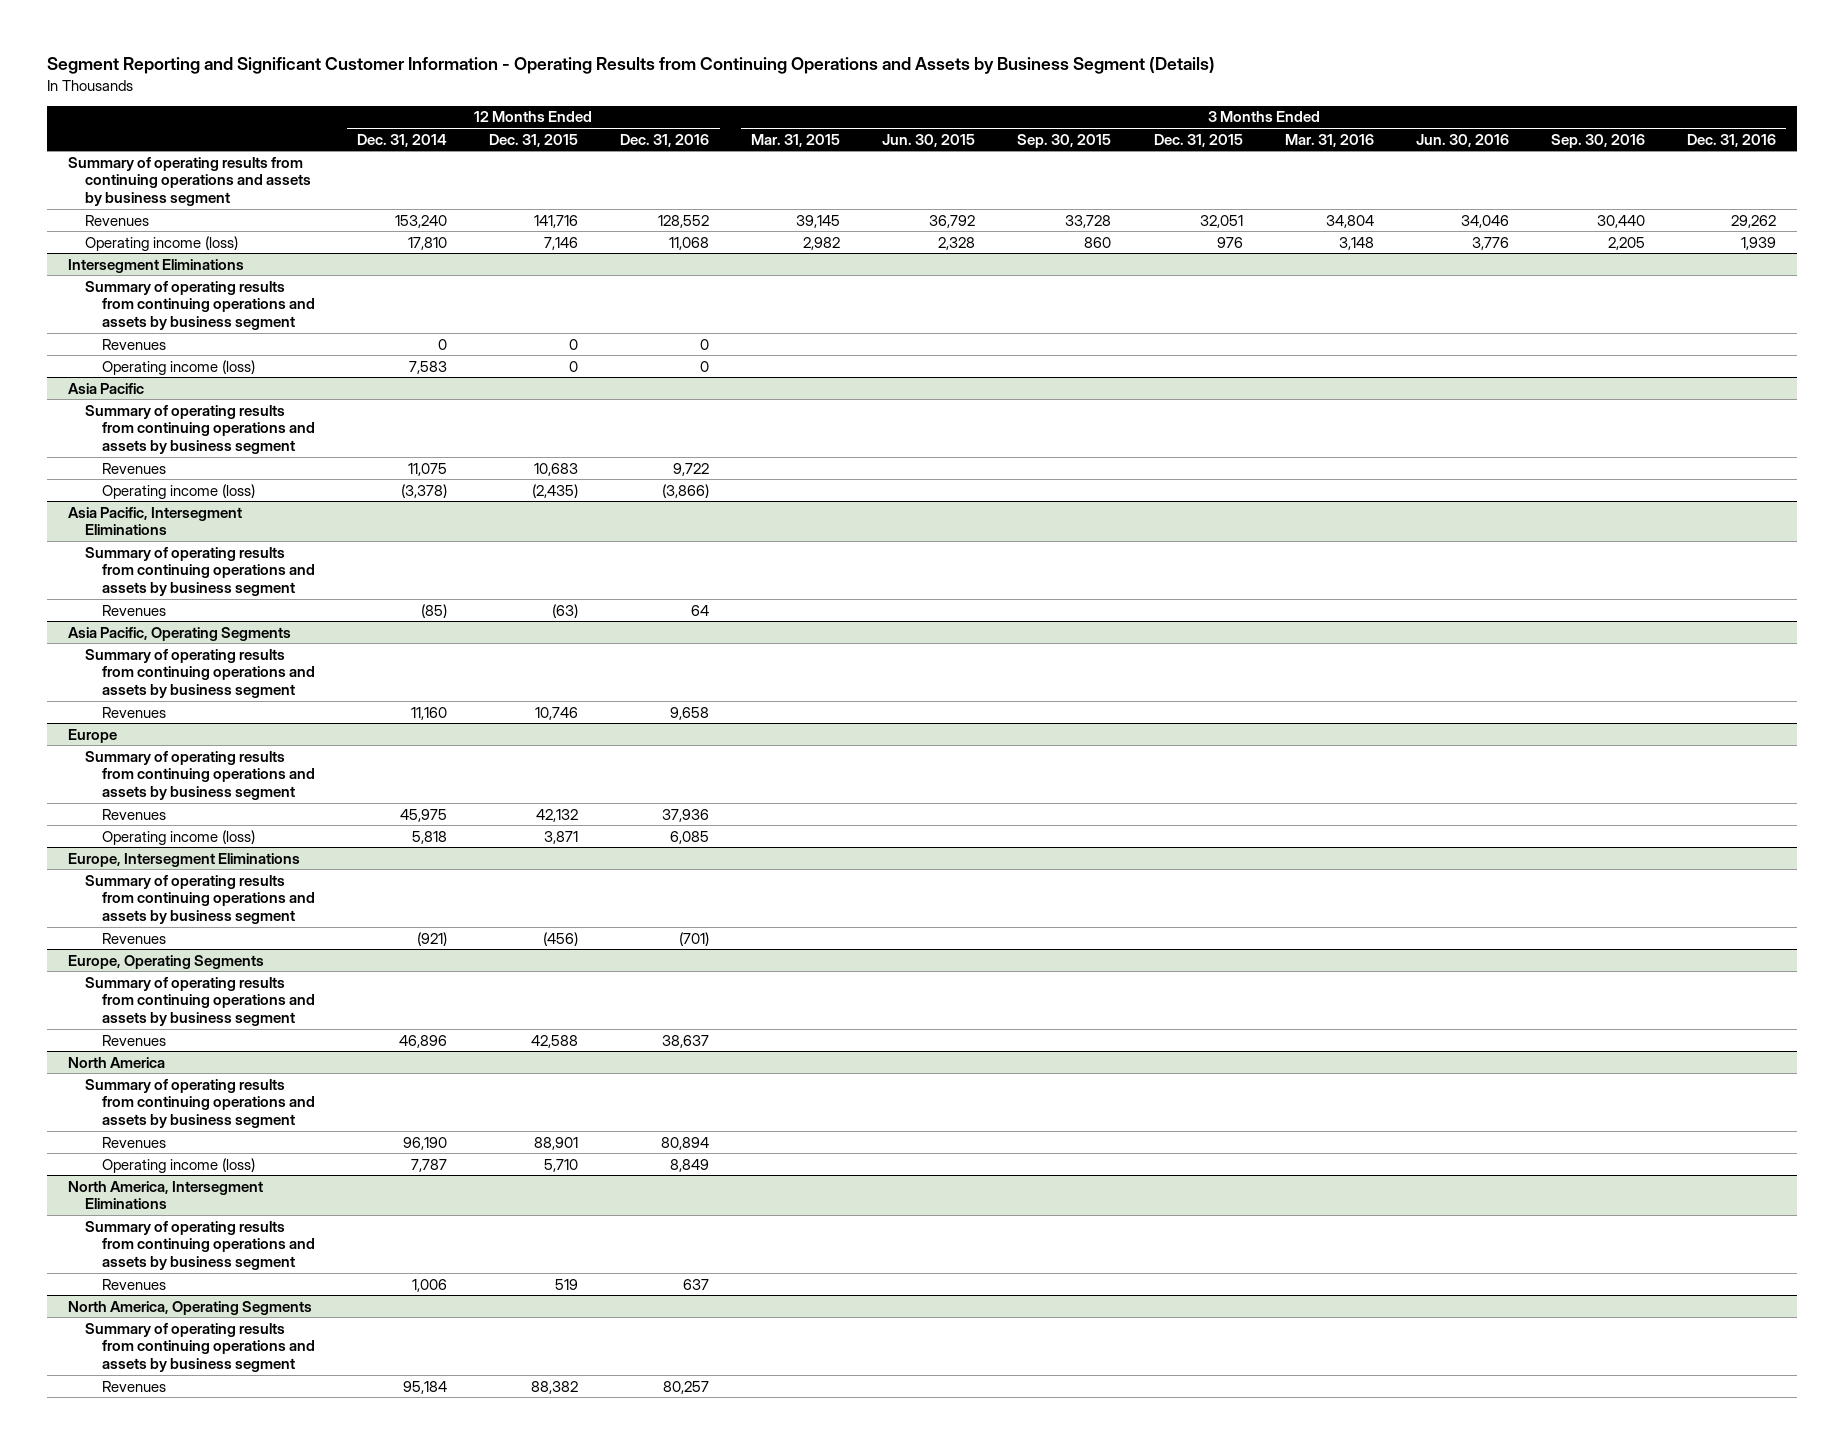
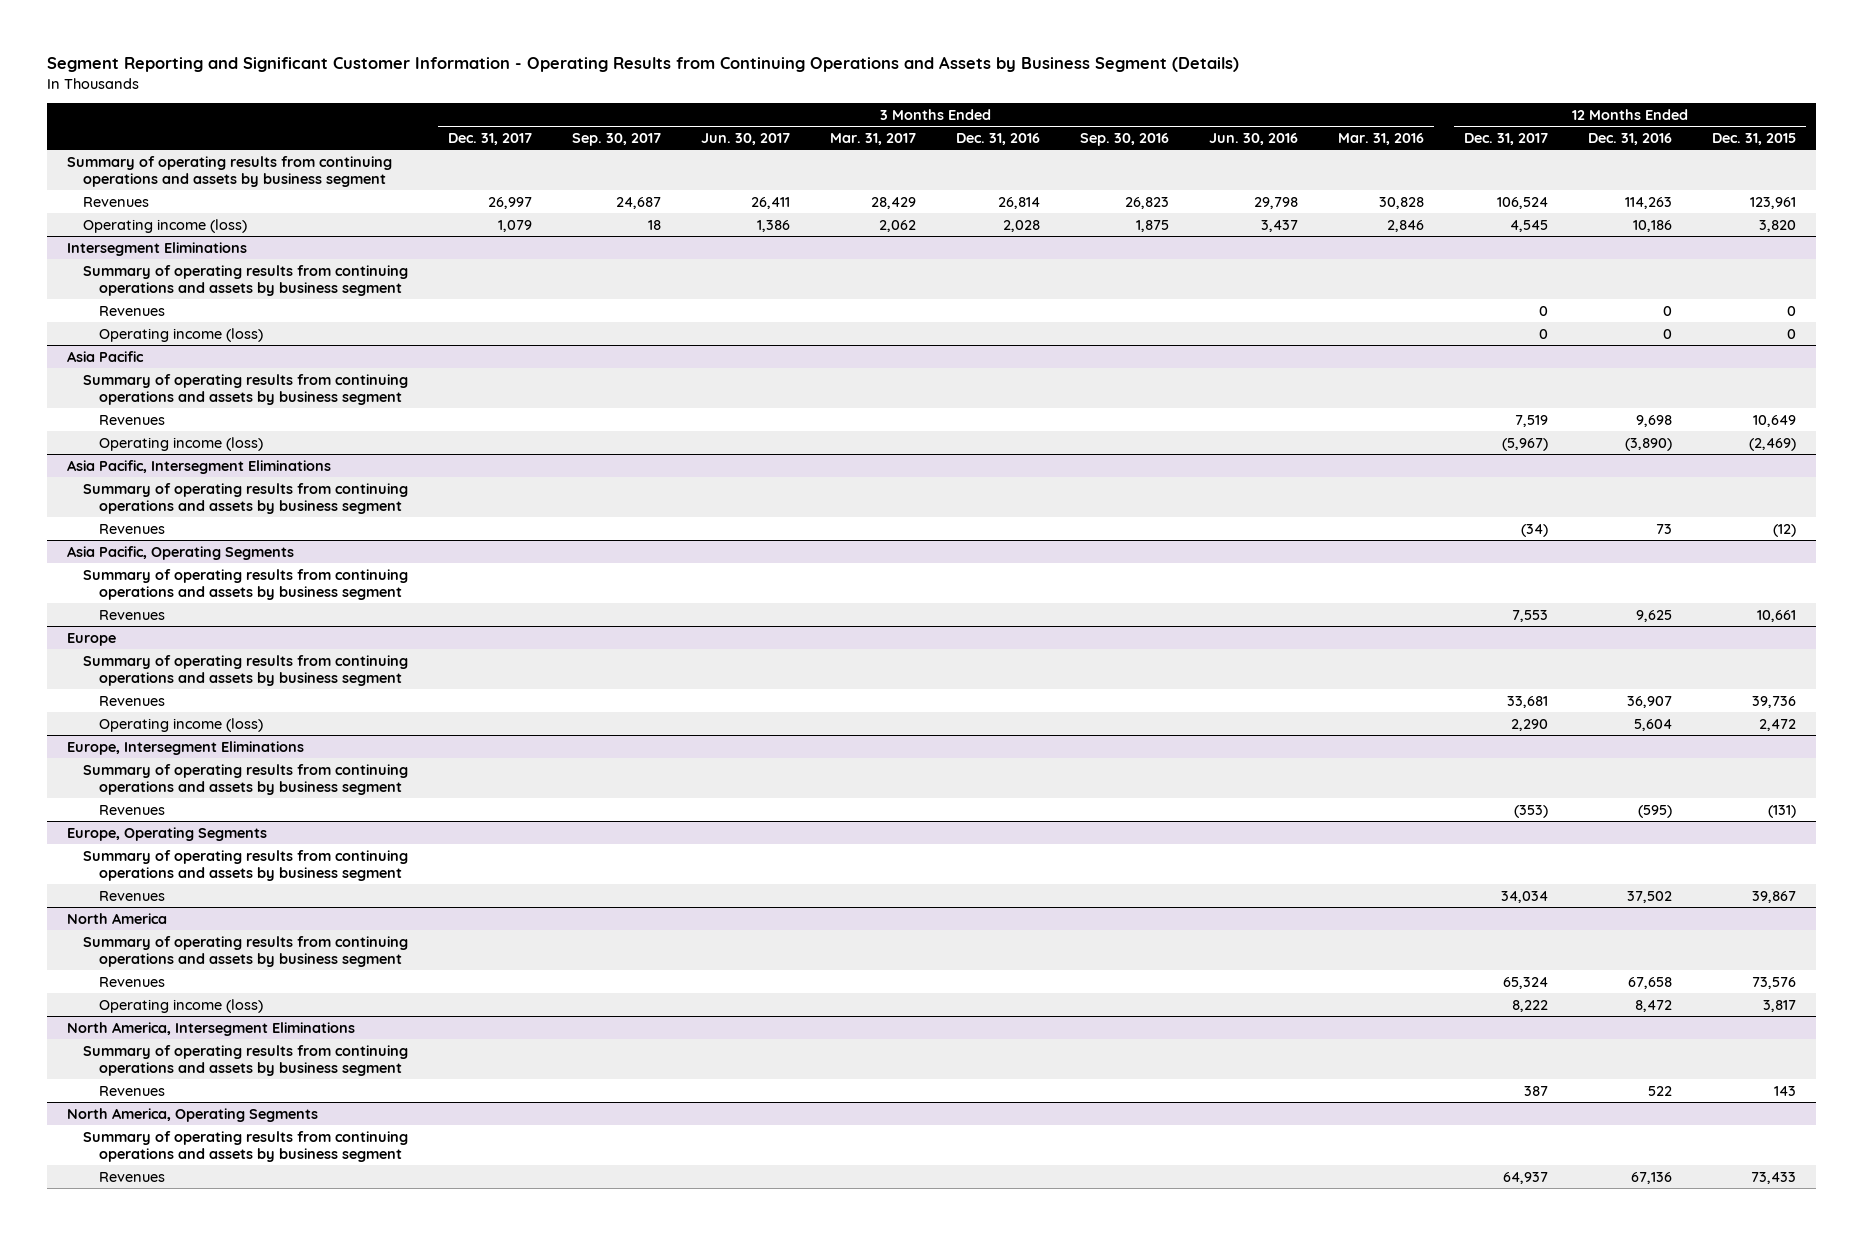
- | 12 Months Ended Dec. 31, 2014 | 12 Months Ended Dec. 31, 2015 | 12 Months Ended Dec. 31, 2016 | 3 Months Ended Mar. 31, 2015 | 3 Months Ended Jun. 30, 2015 | 3 Months Ended Sep. 30, 2015 | 3 Months Ended Dec. 31, 2015 | 3 Months Ended Mar. 31, 2016 | 3 Months Ended Jun. 30, 2016 | 3 Months Ended Sep. 30, 2016 | 3 Months Ended Dec. 31, 2016
+ | 3 Months Ended Dec. 31, 2017 | 3 Months Ended Sep. 30, 2017 | 3 Months Ended Jun. 30, 2017 | 3 Months Ended Mar. 31, 2017 | 3 Months Ended Dec. 31, 2016 | 3 Months Ended Sep. 30, 2016 | 3 Months Ended Jun. 30, 2016 | 3 Months Ended Mar. 31, 2016 | 12 Months Ended Dec. 31, 2017 | 12 Months Ended Dec. 31, 2016 | 12 Months Ended Dec. 31, 2015
- Revenues | 153,240 | 141,716 | 128,552 | 39,145 | 36,792 | 33,728 | 32,051 | 34,804 | 34,046 | 30,440 | 29,262
- Operating income (loss) | 17,810 | 7,146 | 11,068 | 2,982 | 2,328 | 860 | 976 | 3,148 | 3,776 | 2,205 | 1,939
+ Revenues | 26,997 | 24,687 | 26,411 | 28,429 | 26,814 | 26,823 | 29,798 | 30,828 | 106,524 | 114,263 | 123,961
+ Operating income (loss) | 1,079 | 18 | 1,386 | 2,062 | 2,028 | 1,875 | 3,437 | 2,846 | 4,545 | 10,186 | 3,820
@ Asia Pacific
- Revenues | 11,075 | 10,683 | 9,722 | | | | | | | |
- Operating income (loss) | (3,378) | (2,435) | (3,866) | | | | | | | |
+ Revenues | | | | | | | | | 7,519 | 9,698 | 10,649
+ Operating income (loss) | | | | | | | | | (5,967) | (3,890) | (2,469)
@ Asia Pacific, Intersegment Eliminations
- Revenues | (85) | (63) | 64 | | | | | | | |
+ Revenues | | | | | | | | | (34) | 73 | (12)
@ Asia Pacific, Operating Segments
- Revenues | 11,160 | 10,746 | 9,658 | | | | | | | |
+ Revenues | | | | | | | | | 7,553 | 9,625 | 10,661
@ Europe
- Revenues | 45,975 | 42,132 | 37,936 | | | | | | | |
- Operating income (loss) | 5,818 | 3,871 | 6,085 | | | | | | | |
+ Revenues | | | | | | | | | 33,681 | 36,907 | 39,736
+ Operating income (loss) | | | | | | | | | 2,290 | 5,604 | 2,472
@ Europe, Intersegment Eliminations
- Revenues | (921) | (456) | (701) | | | | | | | |
+ Revenues | | | | | | | | | (353) | (595) | (131)
@ Europe, Operating Segments
- Revenues | 46,896 | 42,588 | 38,637 | | | | | | | |
+ Revenues | | | | | | | | | 34,034 | 37,502 | 39,867
@ North America
- Revenues | 96,190 | 88,901 | 80,894 | | | | | | | |
- Operating income (loss) | 7,787 | 5,710 | 8,849 | | | | | | | |
+ Revenues | | | | | | | | | 65,324 | 67,658 | 73,576
+ Operating income (loss) | | | | | | | | | 8,222 | 8,472 | 3,817
@ North America, Intersegment Eliminations
- Revenues | 1,006 | 519 | 637 | | | | | | | |
+ Revenues | | | | | | | | | 387 | 522 | 143
@ North America, Operating Segments
- Revenues | 95,184 | 88,382 | 80,257 | | | | | | | |
+ Revenues | | | | | | | | | 64,937 | 67,136 | 73,433

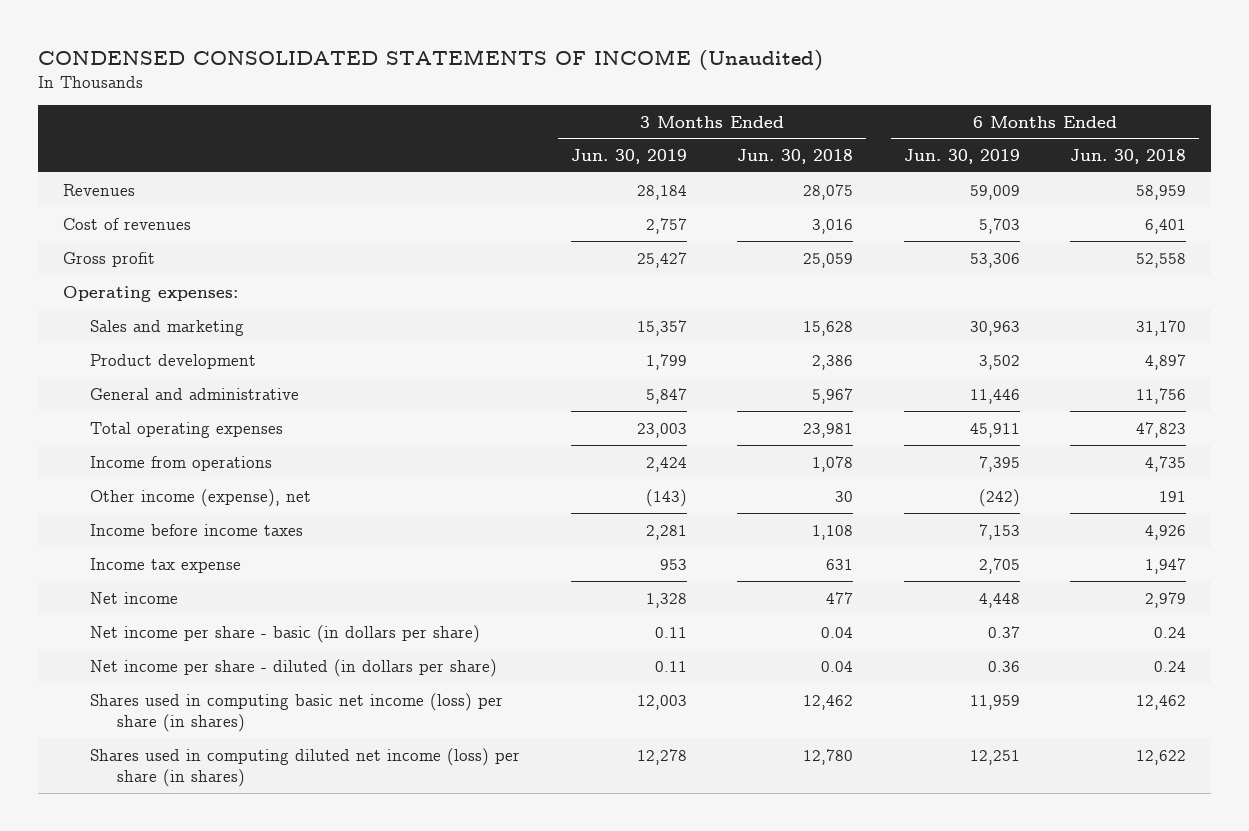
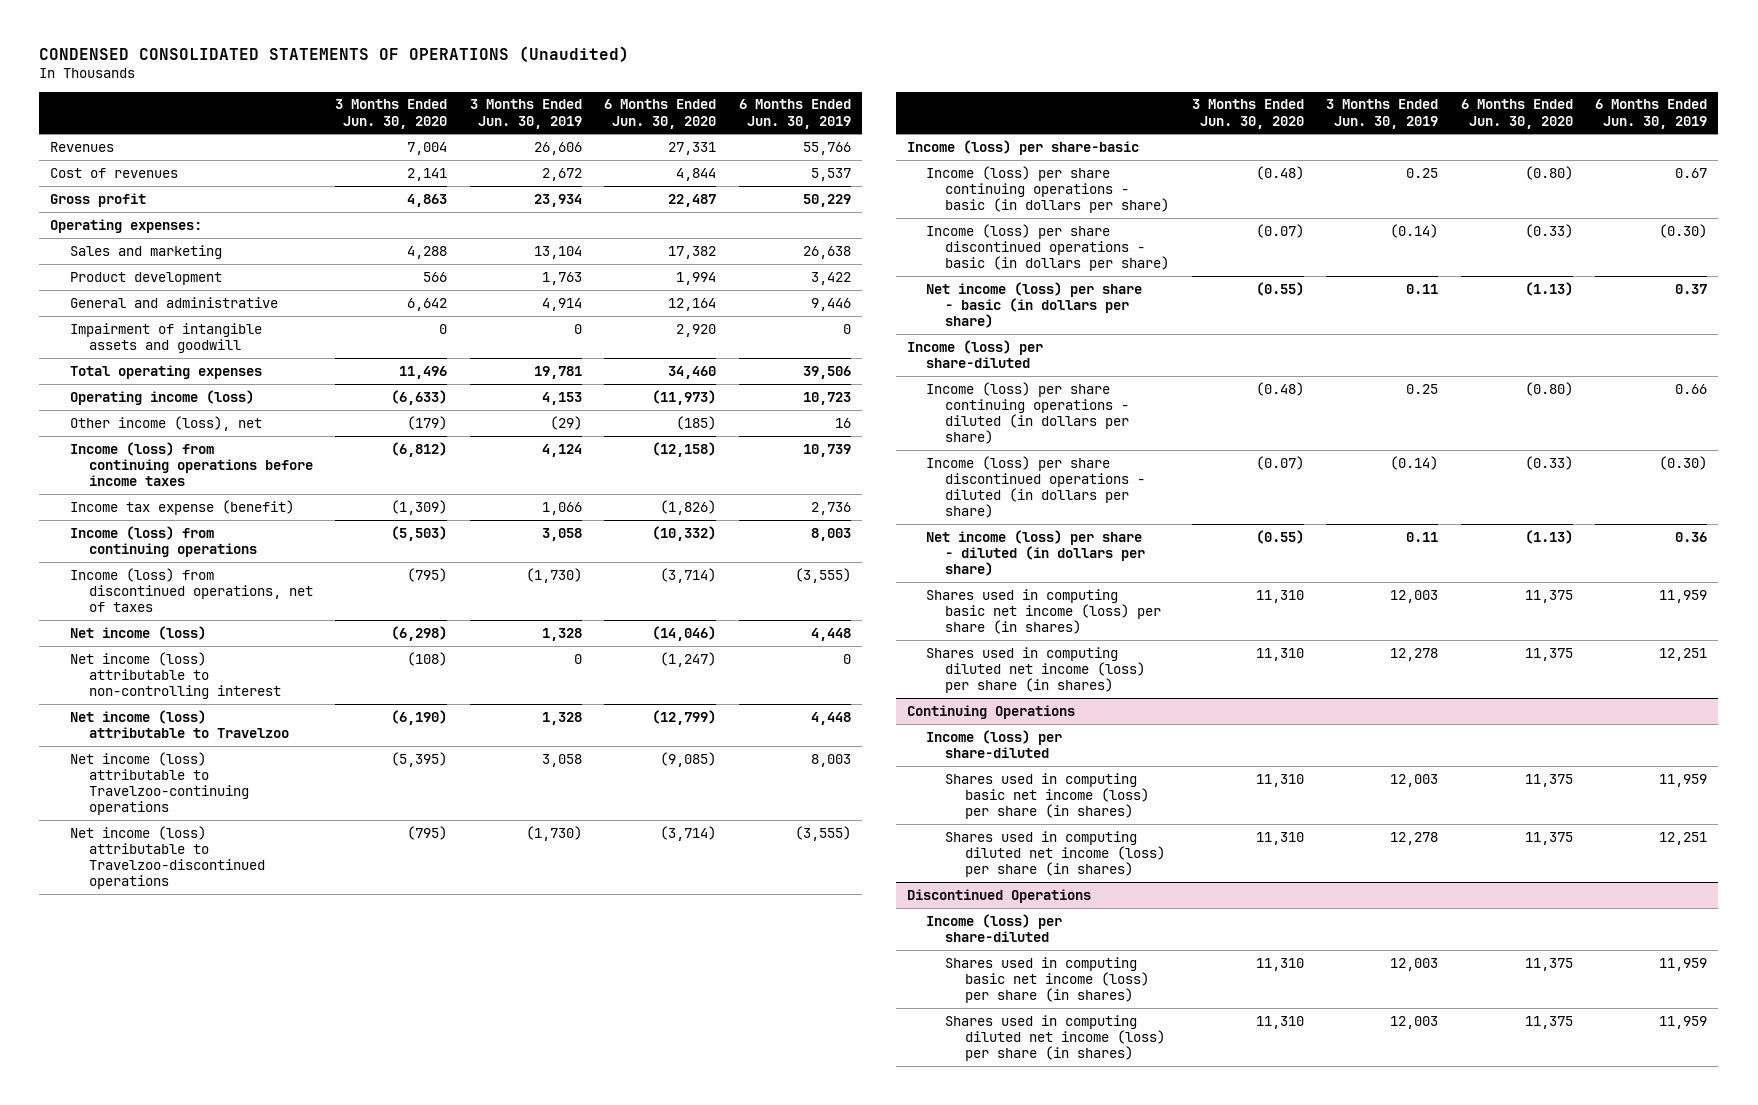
- CONDENSED CONSOLIDATED STATEMENTS OF INCOME (Unaudited)
+ CONDENSED CONSOLIDATED STATEMENTS OF OPERATIONS (Unaudited)
- | 3 Months Ended Jun. 30, 2019 | 3 Months Ended Jun. 30, 2018 | 6 Months Ended Jun. 30, 2019 | 6 Months Ended Jun. 30, 2018
+ | 3 Months Ended Jun. 30, 2020 | 3 Months Ended Jun. 30, 2019 | 6 Months Ended Jun. 30, 2020 | 6 Months Ended Jun. 30, 2019
- Revenues | 28,184 | 28,075 | 59,009 | 58,959
- Cost of revenues | 2,757 | 3,016 | 5,703 | 6,401
- Gross profit | 25,427 | 25,059 | 53,306 | 52,558
+ Revenues | 7,004 | 26,606 | 27,331 | 55,766
+ Cost of revenues | 2,141 | 2,672 | 4,844 | 5,537
+ Gross profit | 4,863 | 23,934 | 22,487 | 50,229
- Sales and marketing | 15,357 | 15,628 | 30,963 | 31,170
- Product development | 1,799 | 2,386 | 3,502 | 4,897
- General and administrative | 5,847 | 5,967 | 11,446 | 11,756
- Total operating expenses | 23,003 | 23,981 | 45,911 | 47,823
- Income from operations | 2,424 | 1,078 | 7,395 | 4,735
- Other income (expense), net | (143) | 30 | (242) | 191
- Income before income taxes | 2,281 | 1,108 | 7,153 | 4,926
- Income tax expense | 953 | 631 | 2,705 | 1,947
- Net income | 1,328 | 477 | 4,448 | 2,979
- Net income per share - basic (in dollars per share) | 0.11 | 0.04 | 0.37 | 0.24
- Net income per share - diluted (in dollars per share) | 0.11 | 0.04 | 0.36 | 0.24
+ Sales and marketing | 4,288 | 13,104 | 17,382 | 26,638
+ Product development | 566 | 1,763 | 1,994 | 3,422
+ General and administrative | 6,642 | 4,914 | 12,164 | 9,446
+ Impairment of intangible assets and goodwill | 0 | 0 | 2,920 | 0
+ Total operating expenses | 11,496 | 19,781 | 34,460 | 39,506
+ Operating income (loss) | (6,633) | 4,153 | (11,973) | 10,723
+ Other income (loss), net | (179) | (29) | (185) | 16
+ Income (loss) from continuing operations before income taxes | (6,812) | 4,124 | (12,158) | 10,739
+ Income tax expense (benefit) | (1,309) | 1,066 | (1,826) | 2,736
+ Income (loss) from continuing operations | (5,503) | 3,058 | (10,332) | 8,003
+ Income (loss) from discontinued operations, net of taxes | (795) | (1,730) | (3,714) | (3,555)
+ Net income (loss) | (6,298) | 1,328 | (14,046) | 4,448
+ Net income (loss) attributable to non-controlling interest | (108) | 0 | (1,247) | 0
+ Net income (loss) attributable to Travelzoo | (6,190) | 1,328 | (12,799) | 4,448
+ Net income (loss) attributable to Travelzoo-continuing operations | (5,395) | 3,058 | (9,085) | 8,003
+ Net income (loss) attributable to Travelzoo-discontinued operations | (795) | (1,730) | (3,714) | (3,555)
+ Income (loss) per share-basic
+ Income (loss) per share continuing operations - basic (in dollars per share) | (0.48) | 0.25 | (0.80) | 0.67
+ Income (loss) per share discontinued operations - basic (in dollars per share) | (0.07) | (0.14) | (0.33) | (0.30)
+ Net income (loss) per share - basic (in dollars per share) | (0.55) | 0.11 | (1.13) | 0.37
+ Income (loss) per share-diluted
+ Income (loss) per share continuing operations - diluted (in dollars per share) | (0.48) | 0.25 | (0.80) | 0.66
+ Income (loss) per share discontinued operations - diluted (in dollars per share) | (0.07) | (0.14) | (0.33) | (0.30)
+ Net income (loss) per share - diluted (in dollars per share) | (0.55) | 0.11 | (1.13) | 0.36
+ Continuing Operations
+ Income (loss) per share-diluted
+ Shares used in computing basic net income (loss) per share (in shares) | 11,310 | 12,003 | 11,375 | 11,959
+ Shares used in computing diluted net income (loss) per share (in shares) | 11,310 | 12,278 | 11,375 | 12,251
+ Discontinued Operations
+ Income (loss) per share-diluted
+ Shares used in computing basic net income (loss) per share (in shares) | 11,310 | 12,003 | 11,375 | 11,959
+ Shares used in computing diluted net income (loss) per share (in shares) | 11,310 | 12,003 | 11,375 | 11,959

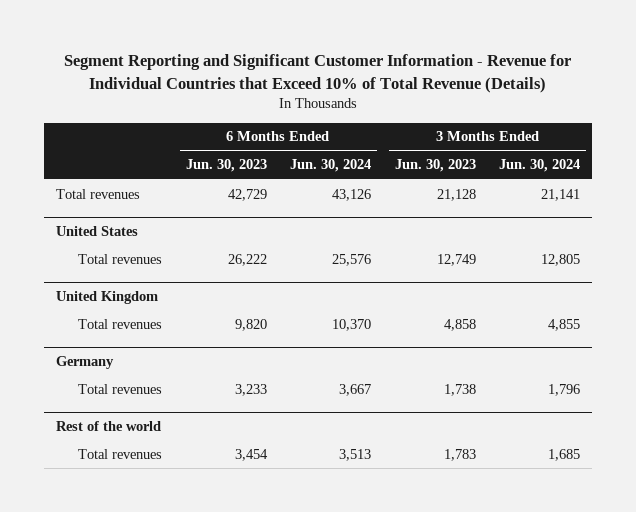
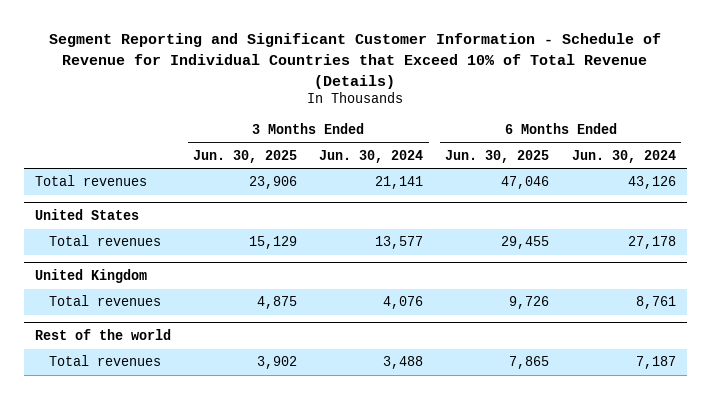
- Segment Reporting and Significant Customer Information - Revenue for Individual Countries that Exceed 10% of Total Revenue (Details)
+ Segment Reporting and Significant Customer Information - Schedule of Revenue for Individual Countries that Exceed 10% of Total Revenue (Details)
- | 6 Months Ended Jun. 30, 2023 | 6 Months Ended Jun. 30, 2024 | 3 Months Ended Jun. 30, 2023 | 3 Months Ended Jun. 30, 2024
+ | 3 Months Ended Jun. 30, 2025 | 3 Months Ended Jun. 30, 2024 | 6 Months Ended Jun. 30, 2025 | 6 Months Ended Jun. 30, 2024
@ United States
- Total revenues | 26,222 | 25,576 | 12,749 | 12,805
+ Total revenues | 15,129 | 13,577 | 29,455 | 27,178
@ United Kingdom
- Total revenues | 9,820 | 10,370 | 4,858 | 4,855
- Germany
- Total revenues | 3,233 | 3,667 | 1,738 | 1,796
@ United Kingdom
+ Total revenues | 4,875 | 4,076 | 9,726 | 8,761
@ Rest of the world
- Total revenues | 3,454 | 3,513 | 1,783 | 1,685
+ Total revenues | 3,902 | 3,488 | 7,865 | 7,187

